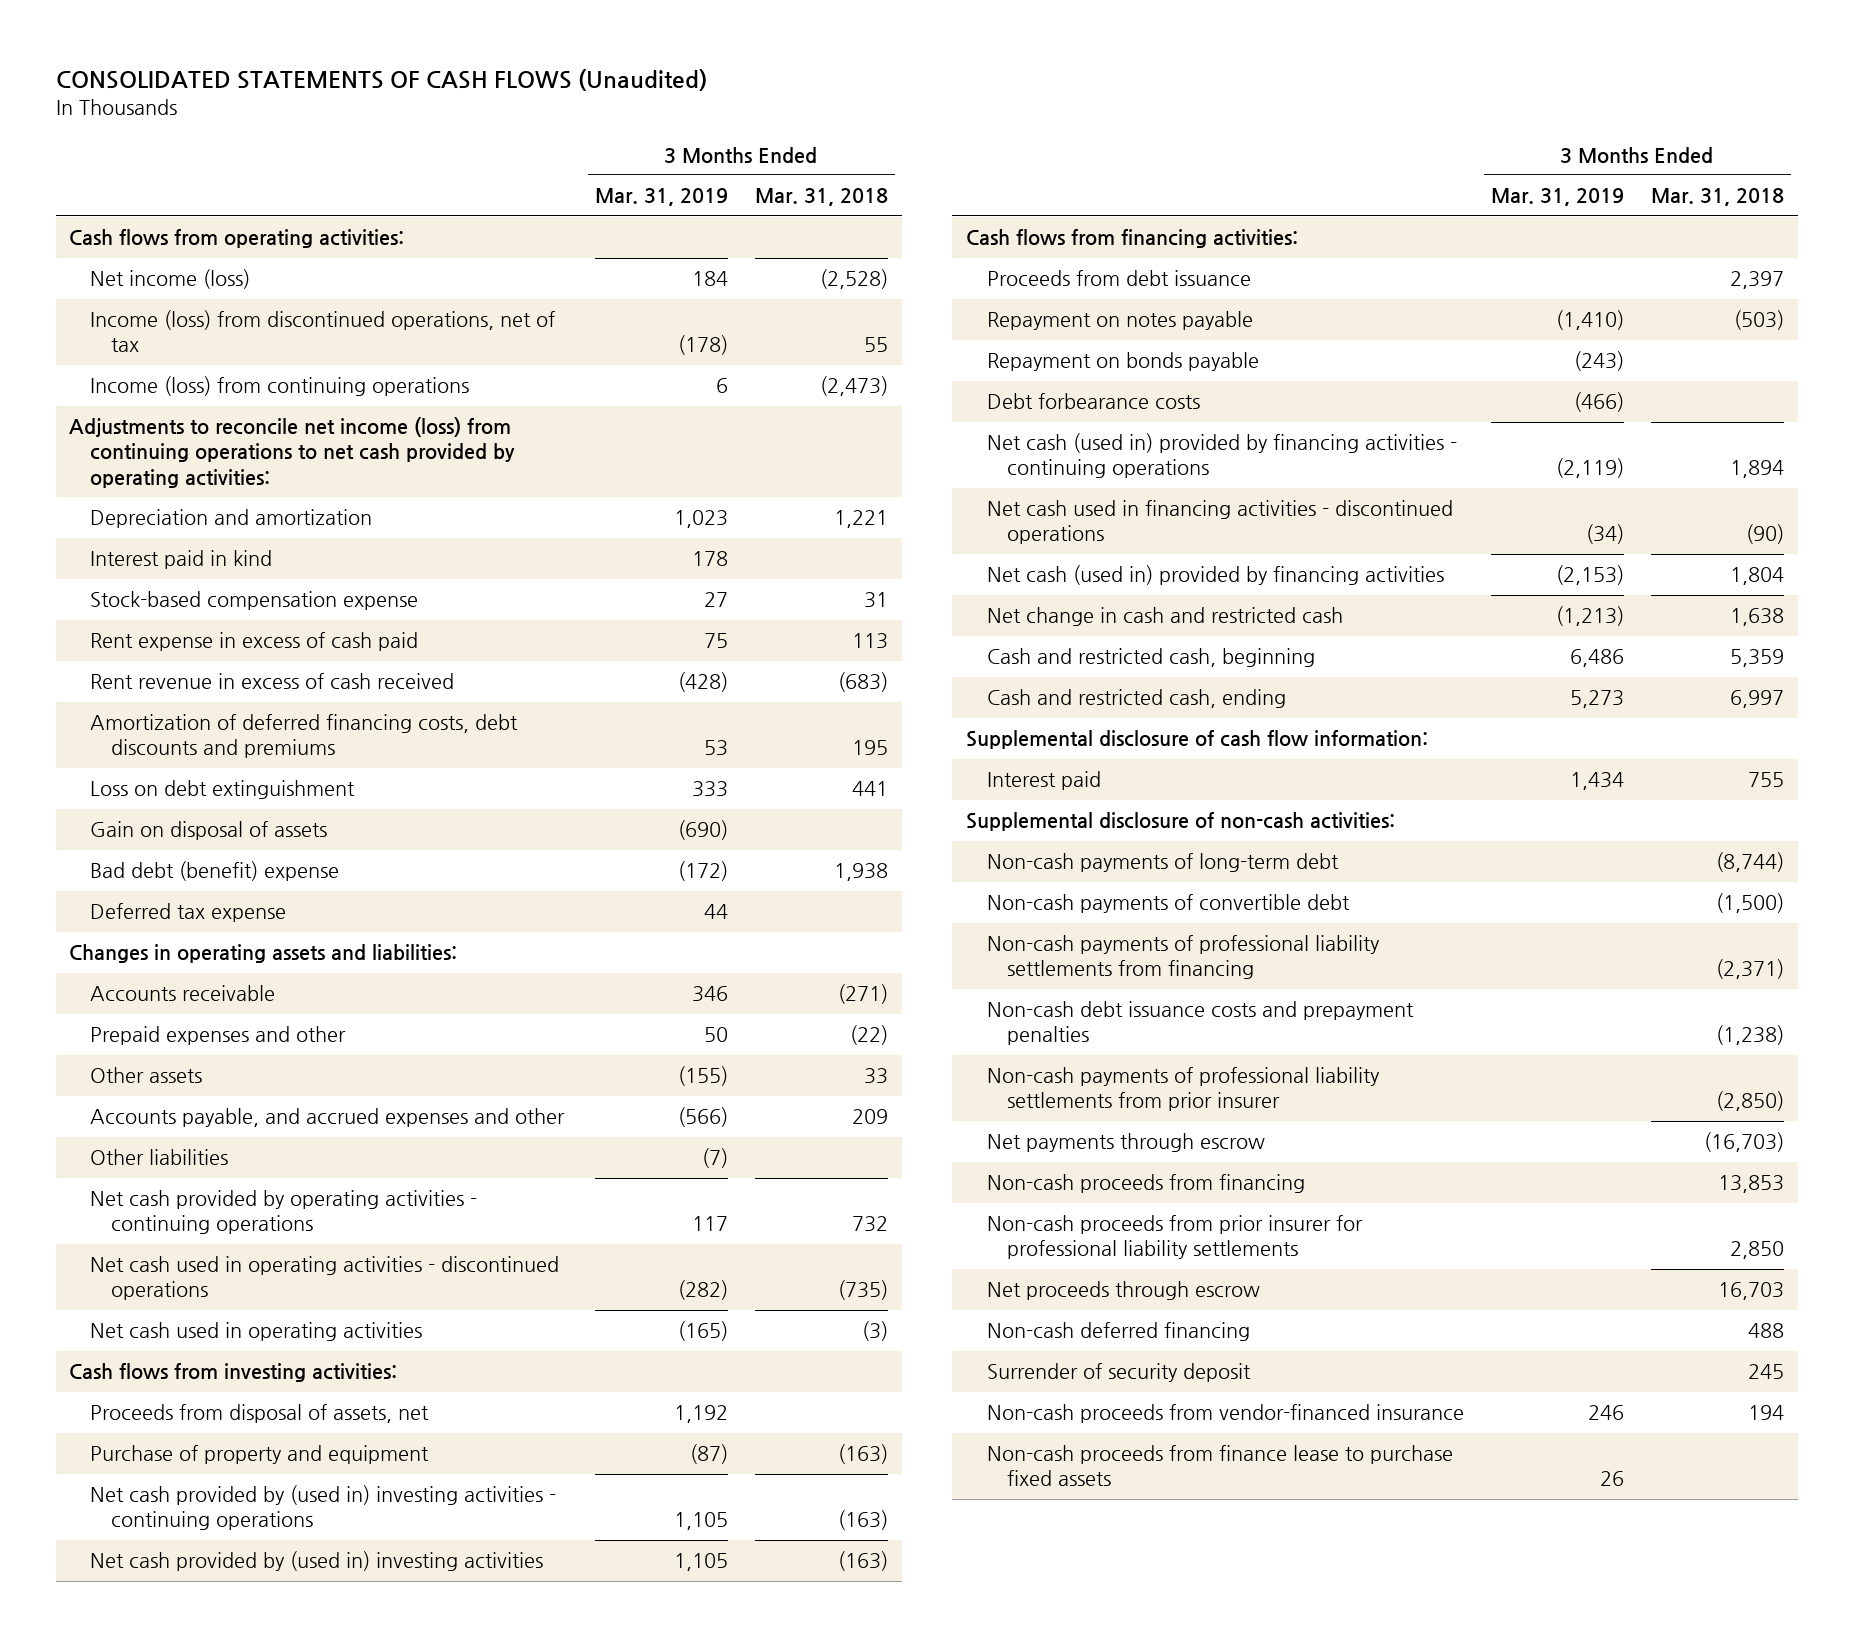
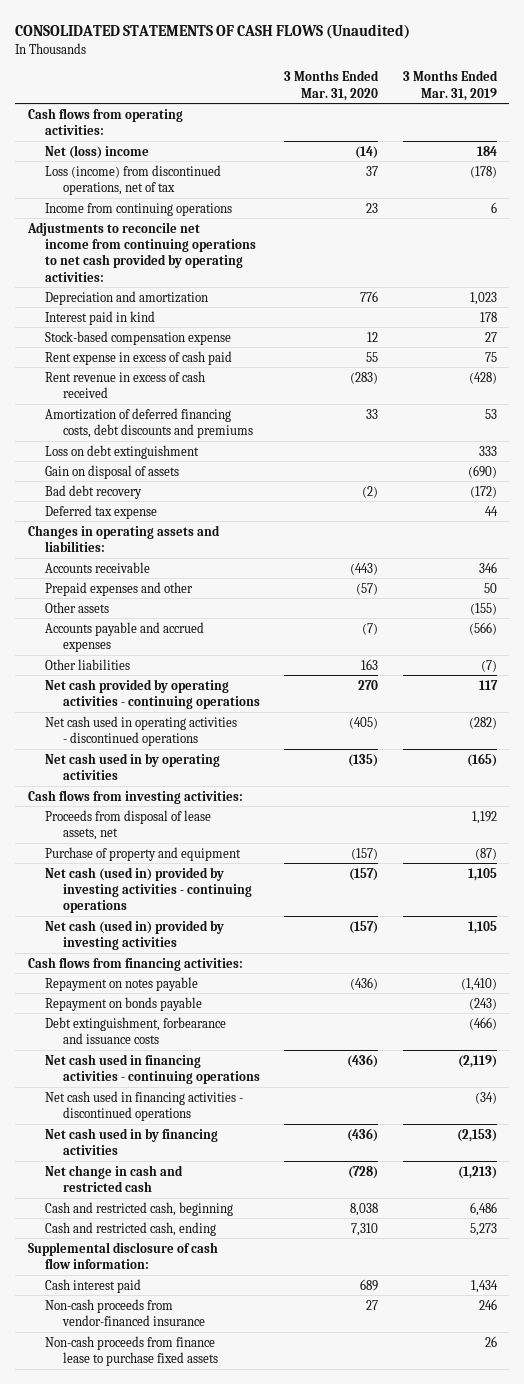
- | 3 Months Ended Mar. 31, 2019 | 3 Months Ended Mar. 31, 2018
+ | 3 Months Ended Mar. 31, 2020 | 3 Months Ended Mar. 31, 2019
- Net income (loss) | 184 | (2,528)
- Income (loss) from discontinued operations, net of tax | (178) | 55
- Income (loss) from continuing operations | 6 | (2,473)
- Adjustments to reconcile net income (loss) from continuing operations to net cash provided by operating activities:
+ Net (loss) income | (14) | 184
+ Loss (income) from discontinued operations, net of tax | 37 | (178)
+ Income from continuing operations | 23 | 6
+ Adjustments to reconcile net income from continuing operations to net cash provided by operating activities:
- Bad debt (benefit) expense | (172) | 1,938
+ Bad debt recovery | (2) | (172)
- Accounts payable, and accrued expenses and other | (566) | 209
+ Accounts payable and accrued expenses | (7) | (566)
- Net cash used in operating activities | (165) | (3)
+ Net cash used in by operating activities | (135) | (165)
- Proceeds from disposal of assets, net | 1,192 |
+ Proceeds from disposal of lease assets, net | | 1,192
- Net cash provided by (used in) investing activities - continuing operations | 1,105 | (163)
- Net cash provided by (used in) investing activities | 1,105 | (163)
+ Net cash (used in) provided by investing activities - continuing operations | (157) | 1,105
+ Net cash (used in) provided by investing activities | (157) | 1,105
- Proceeds from debt issuance | | 2,397
- Debt forbearance costs | (466) |
- Net cash (used in) provided by financing activities - continuing operations | (2,119) | 1,894
+ Debt extinguishment, forbearance and issuance costs | | (466)
+ Net cash used in financing activities - continuing operations | (436) | (2,119)
- Net cash (used in) provided by financing activities | (2,153) | 1,804
+ Net cash used in by financing activities | (436) | (2,153)
- Interest paid | 1,434 | 755
- Supplemental disclosure of non-cash activities:
- Non-cash payments of long-term debt | | (8,744)
- Non-cash payments of convertible debt | | (1,500)
- Non-cash payments of professional liability settlements from financing | | (2,371)
- Non-cash debt issuance costs and prepayment penalties | | (1,238)
- Non-cash payments of professional liability settlements from prior insurer | | (2,850)
- Net payments through escrow | | (16,703)
- Non-cash proceeds from financing | | 13,853
- Non-cash proceeds from prior insurer for professional liability settlements | | 2,850
- Net proceeds through escrow | | 16,703
- Non-cash deferred financing | | 488
- Surrender of security deposit | | 245
+ Cash interest paid | 689 | 1,434

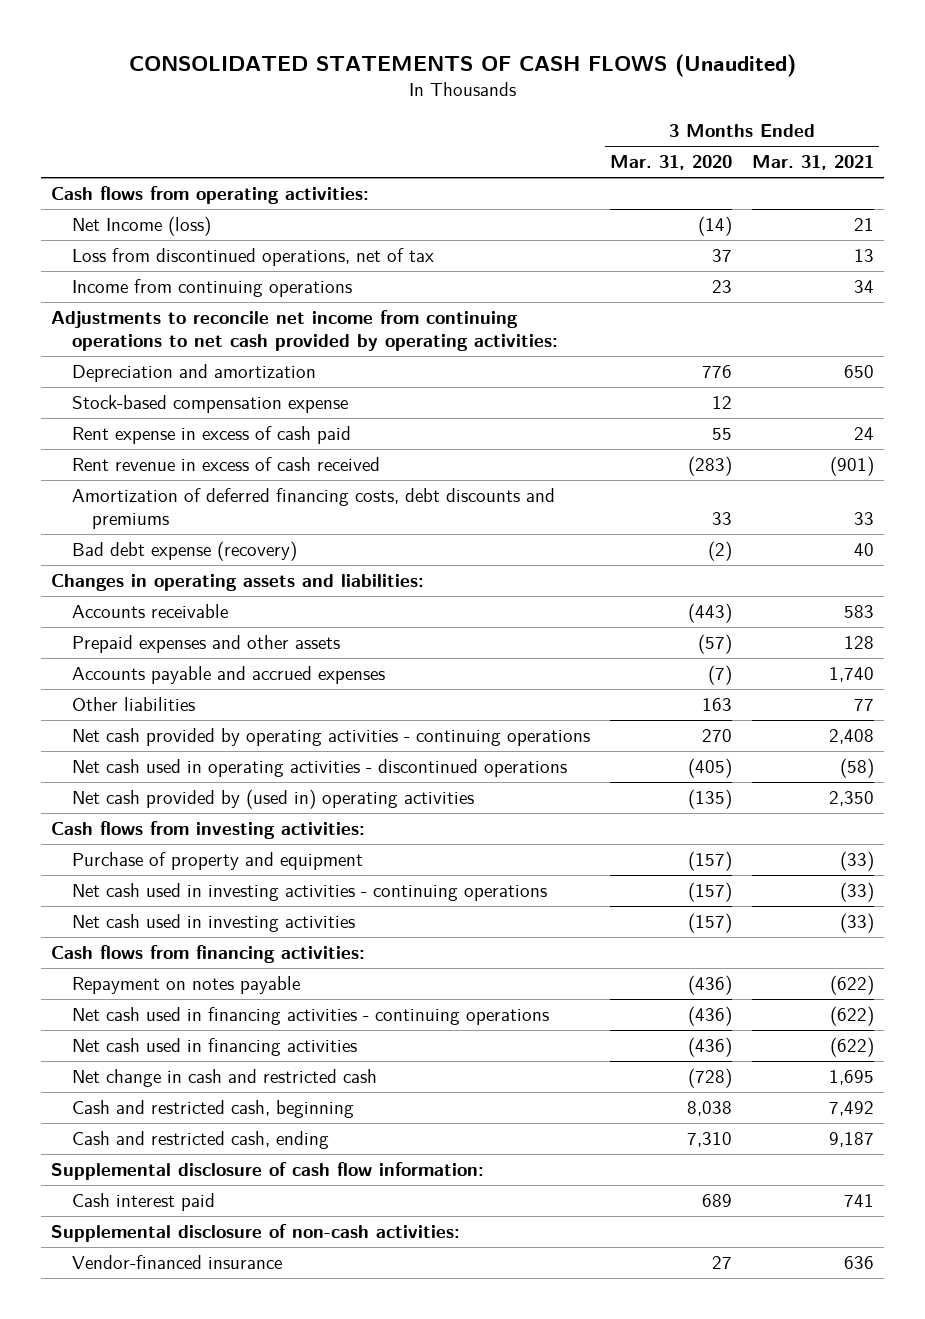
- | 3 Months Ended Mar. 31, 2020 | 3 Months Ended Mar. 31, 2019
+ | 3 Months Ended Mar. 31, 2020 | 3 Months Ended Mar. 31, 2021
- Net (loss) income | (14) | 184
- Loss (income) from discontinued operations, net of tax | 37 | (178)
+ Net Income (loss) | (14) | 21
+ Loss from discontinued operations, net of tax | 37 | 13
- Interest paid in kind | | 178
- Loss on debt extinguishment | | 333
- Gain on disposal of assets | | (690)
- Bad debt recovery | (2) | (172)
- Deferred tax expense | | 44
+ Bad debt expense (recovery) | (2) | 40
- Prepaid expenses and other | (57) | 50
- Other assets | | (155)
+ Prepaid expenses and other assets | (57) | 128
- Net cash used in by operating activities | (135) | (165)
+ Net cash provided by (used in) operating activities | (135) | 2,350
- Proceeds from disposal of lease assets, net | | 1,192
- Net cash (used in) provided by investing activities - continuing operations | (157) | 1,105
- Net cash (used in) provided by investing activities | (157) | 1,105
+ Net cash used in investing activities - continuing operations | (157) | (33)
+ Net cash used in investing activities | (157) | (33)
- Repayment on bonds payable | | (243)
- Debt extinguishment, forbearance and issuance costs | | (466)
- Net cash used in financing activities - discontinued operations | | (34)
- Net cash used in by financing activities | (436) | (2,153)
+ Net cash used in financing activities | (436) | (622)
- Non-cash proceeds from vendor-financed insurance | 27 | 246
- Non-cash proceeds from finance lease to purchase fixed assets | | 26
+ Supplemental disclosure of non-cash activities:
+ Vendor-financed insurance | 27 | 636

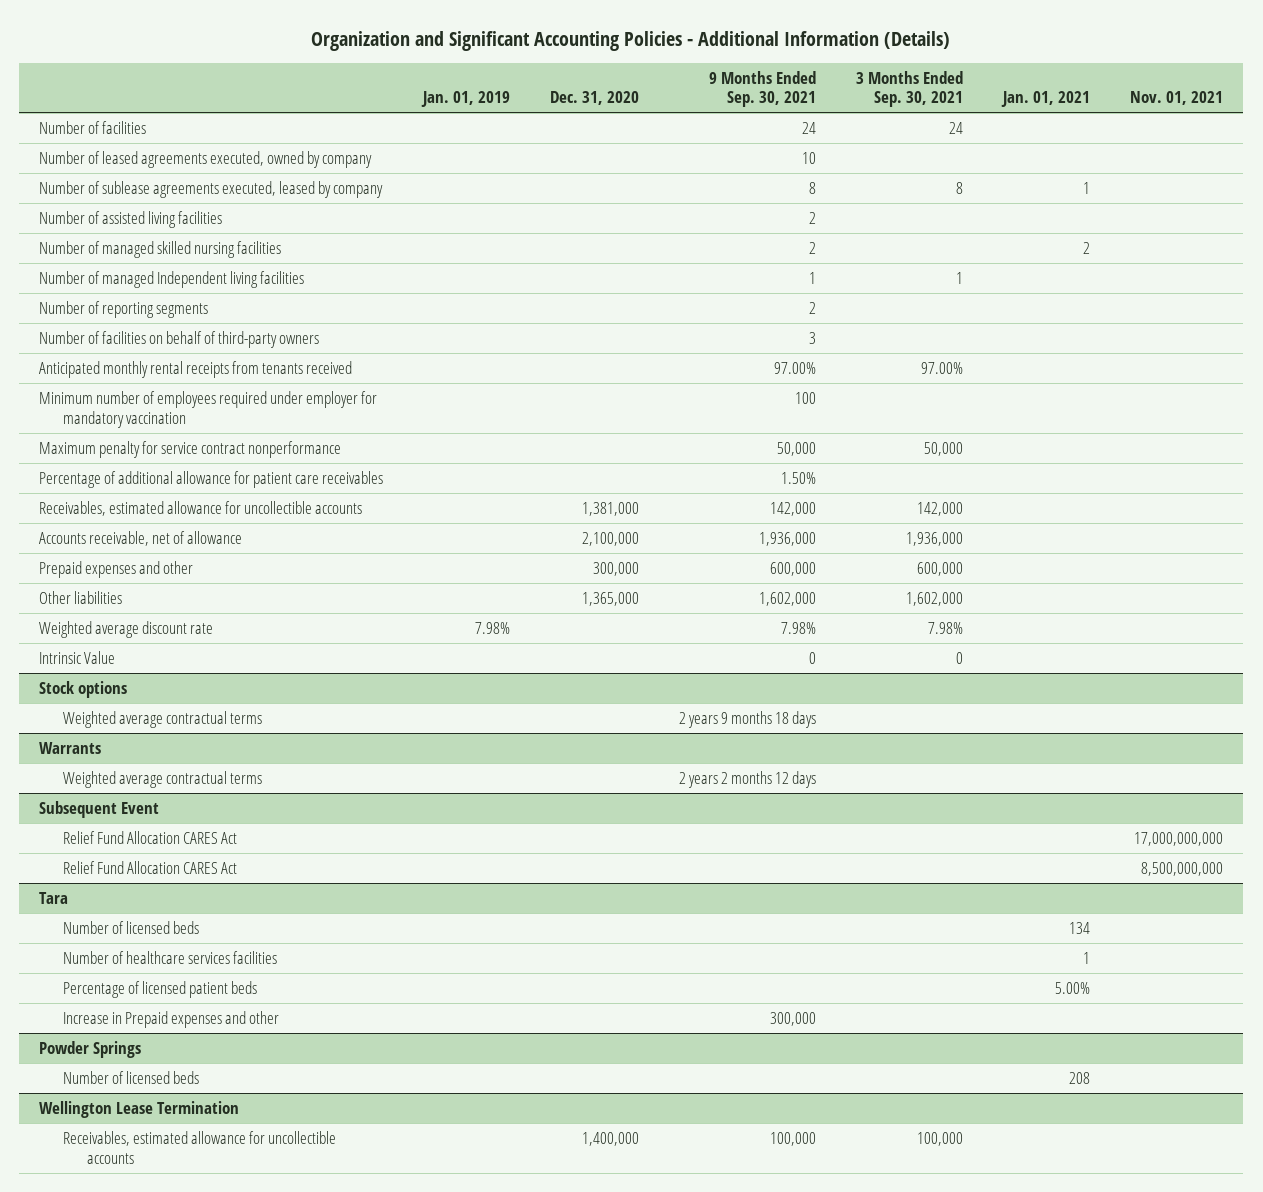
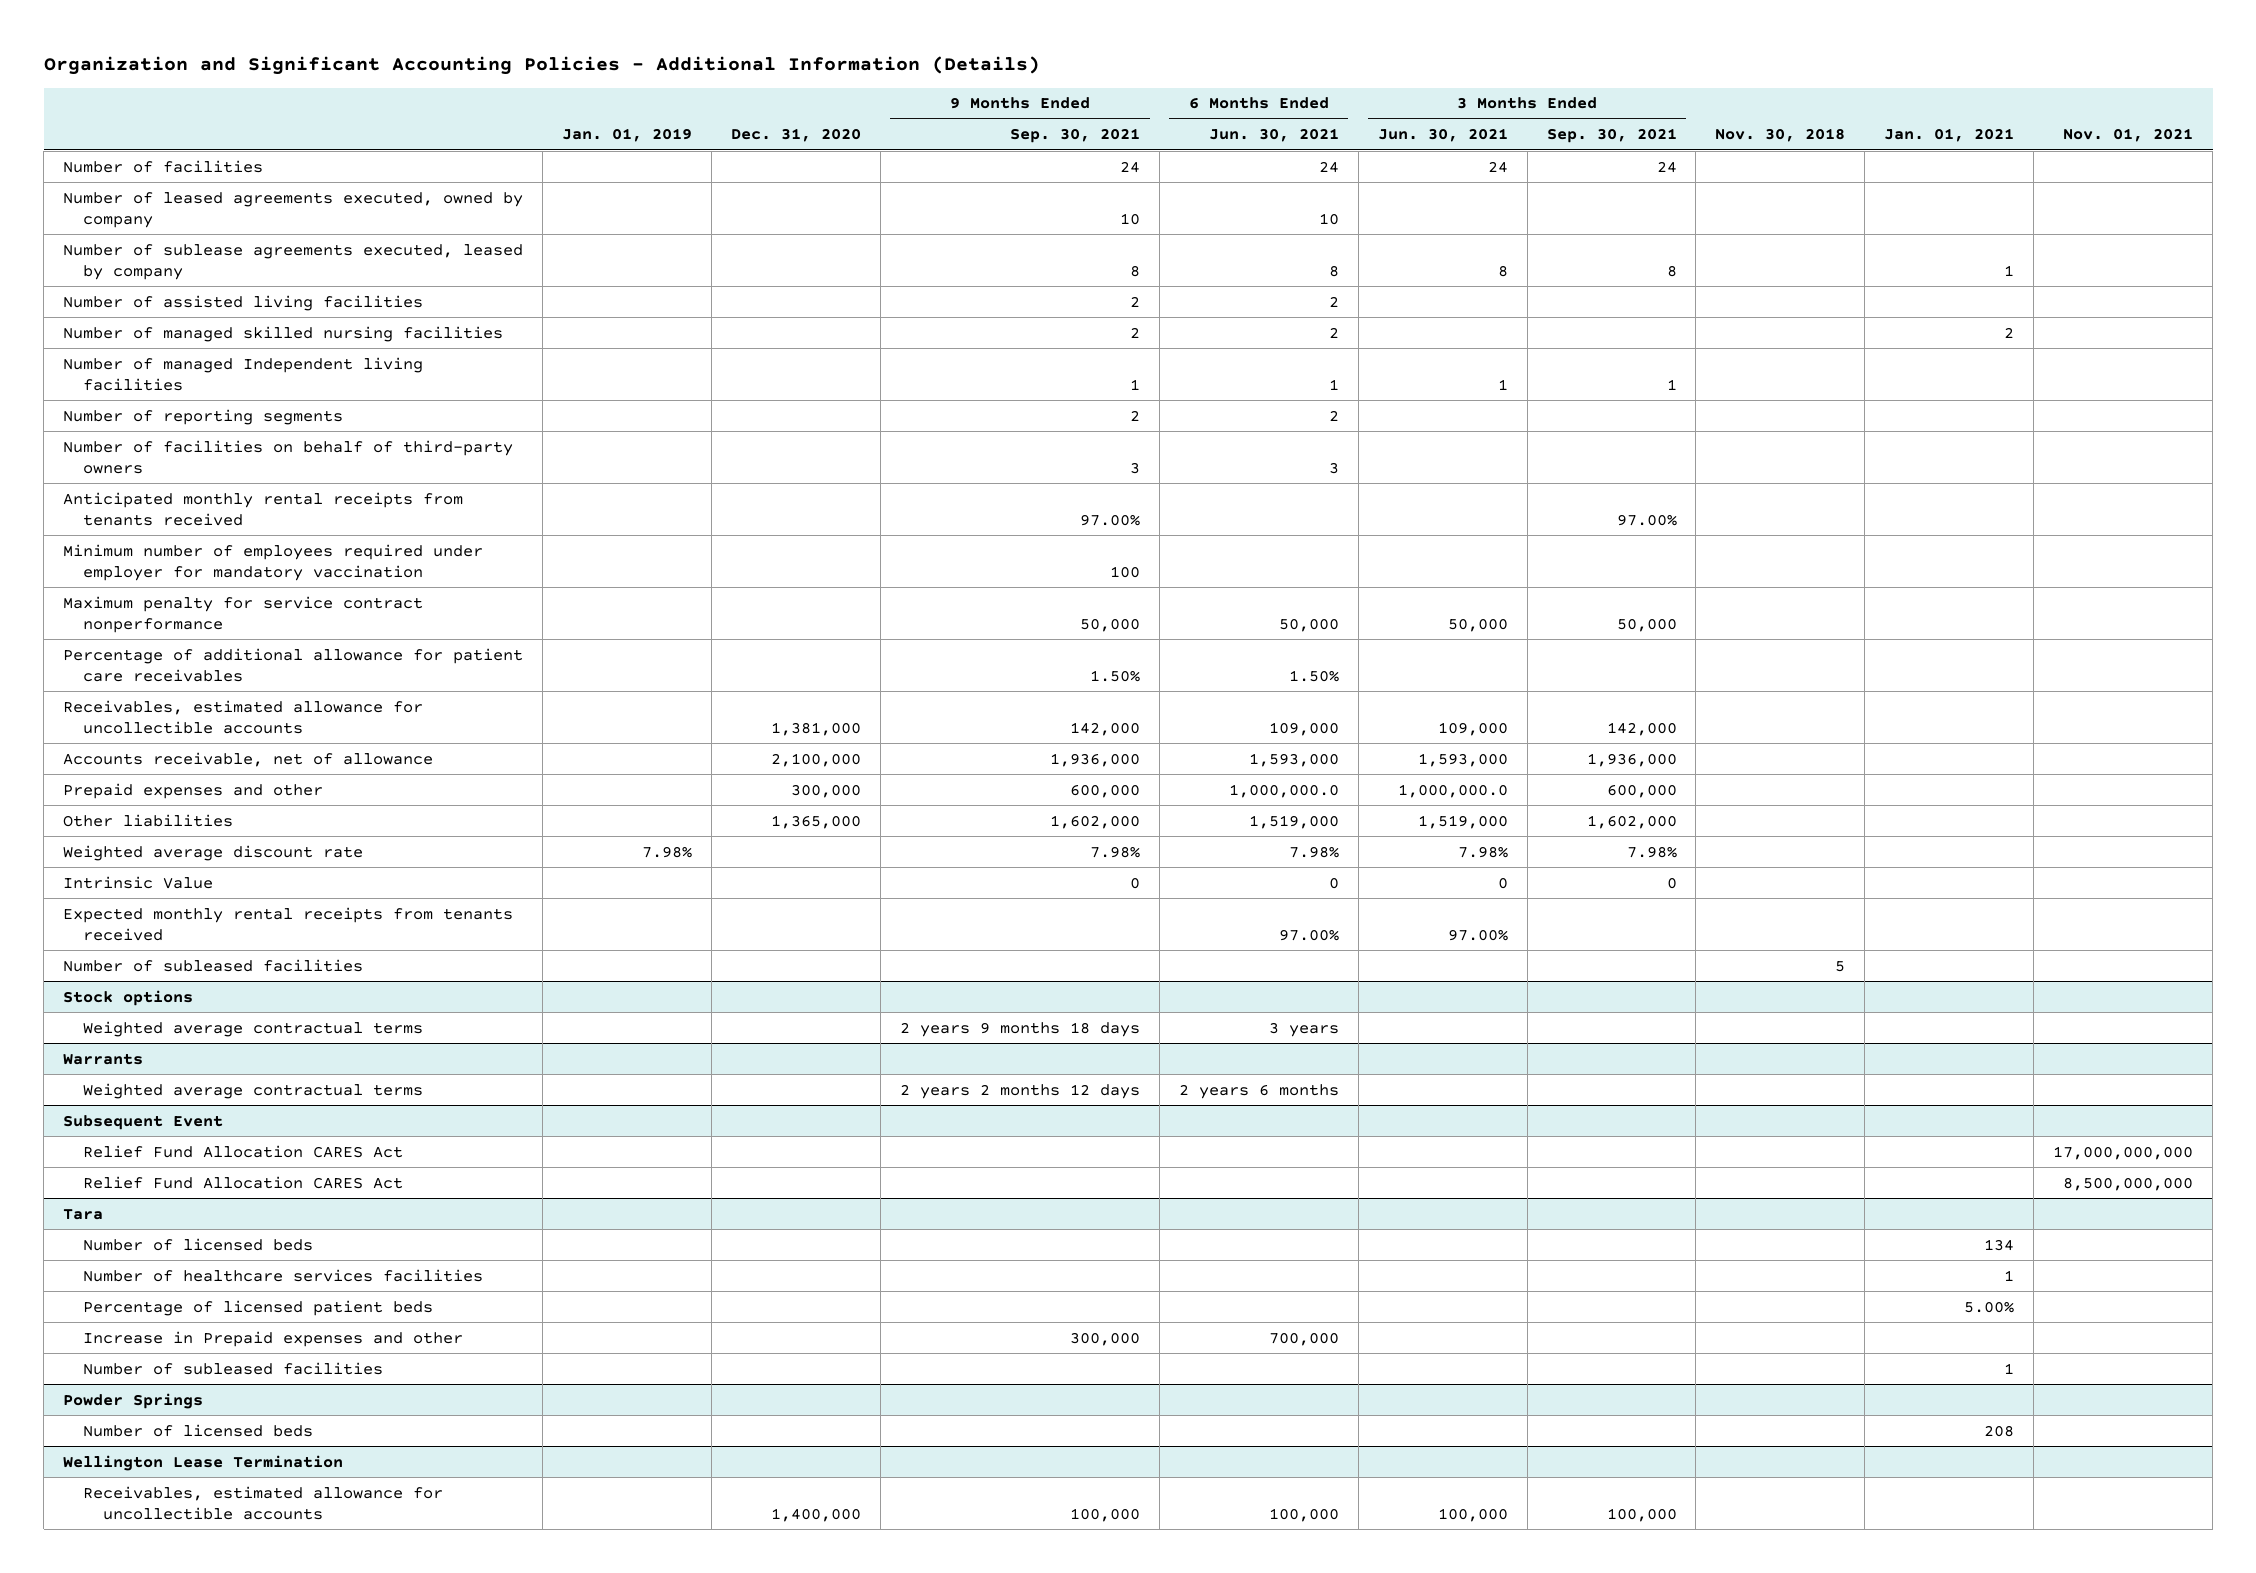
- | Jan. 01, 2019 | Dec. 31, 2020 | 9 Months Ended Sep. 30, 2021 | 3 Months Ended Sep. 30, 2021 | Jan. 01, 2021 | Nov. 01, 2021
+ | Jan. 01, 2019 | Dec. 31, 2020 | 9 Months Ended Sep. 30, 2021 | 6 Months Ended Jun. 30, 2021 | 3 Months Ended Jun. 30, 2021 | 3 Months Ended Sep. 30, 2021 | Nov. 30, 2018 | Jan. 01, 2021 | Nov. 01, 2021
+ Expected monthly rental receipts from tenants received | | | | 97.00% | 97.00% | | | |
+ Number of subleased facilities | | | | | | | 5 | |
@ Tara
+ Number of subleased facilities | | | | | | | | 1 |

